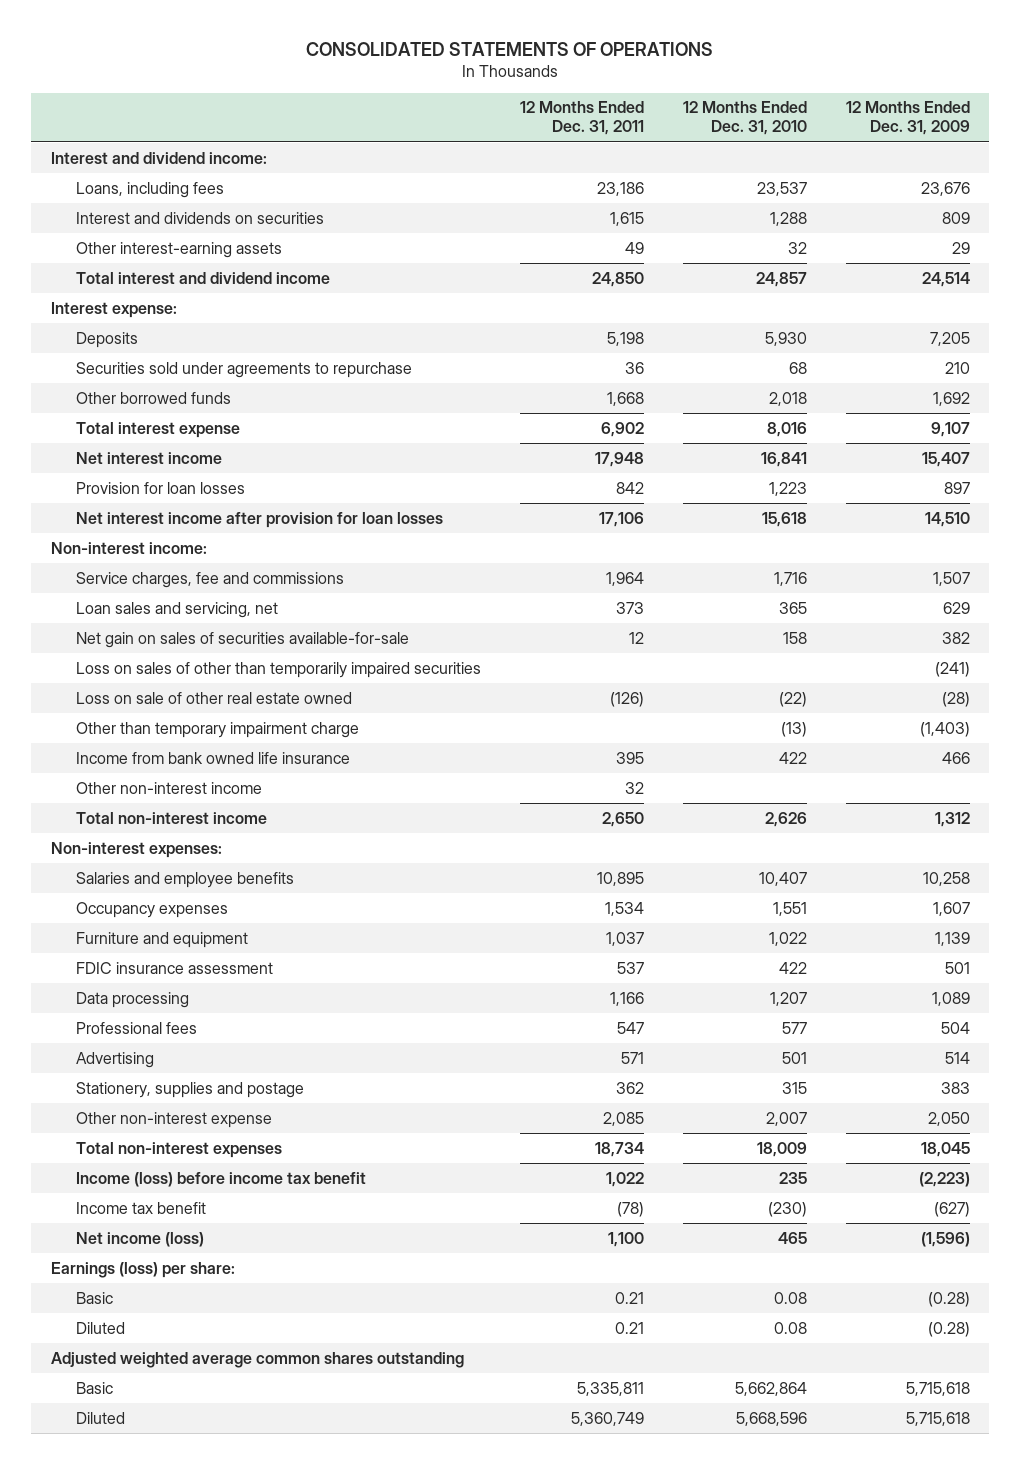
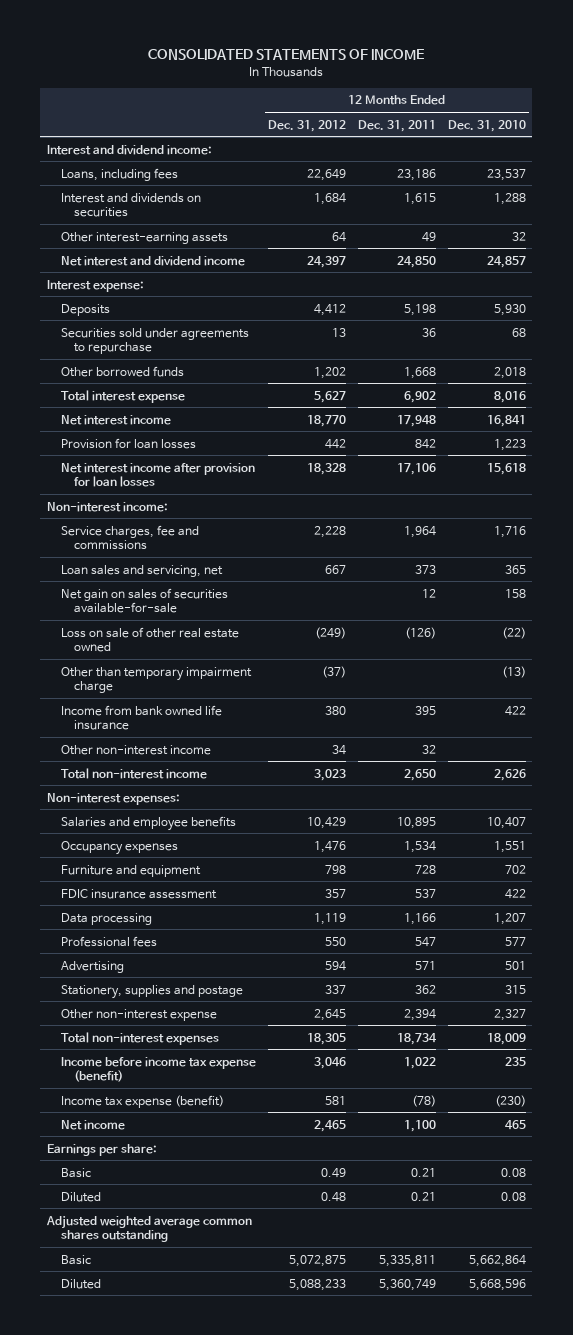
- CONSOLIDATED STATEMENTS OF OPERATIONS
+ CONSOLIDATED STATEMENTS OF INCOME
- | 12 Months Ended Dec. 31, 2011 | 12 Months Ended Dec. 31, 2010 | 12 Months Ended Dec. 31, 2009
+ | 12 Months Ended Dec. 31, 2012 | 12 Months Ended Dec. 31, 2011 | 12 Months Ended Dec. 31, 2010
- Total interest and dividend income | 24,850 | 24,857 | 24,514
+ Net interest and dividend income | 24,397 | 24,850 | 24,857
- Loss on sales of other than temporarily impaired securities | | | (241)
- Furniture and equipment | 1,037 | 1,022 | 1,139
+ Furniture and equipment | 798 | 728 | 702
- Other non-interest expense | 2,085 | 2,007 | 2,050
+ Other non-interest expense | 2,645 | 2,394 | 2,327
- Income (loss) before income tax benefit | 1,022 | 235 | (2,223)
- Income tax benefit | (78) | (230) | (627)
- Net income (loss) | 1,100 | 465 | (1,596)
- Earnings (loss) per share:
+ Income before income tax expense (benefit) | 3,046 | 1,022 | 235
+ Income tax expense (benefit) | 581 | (78) | (230)
+ Net income | 2,465 | 1,100 | 465
+ Earnings per share:

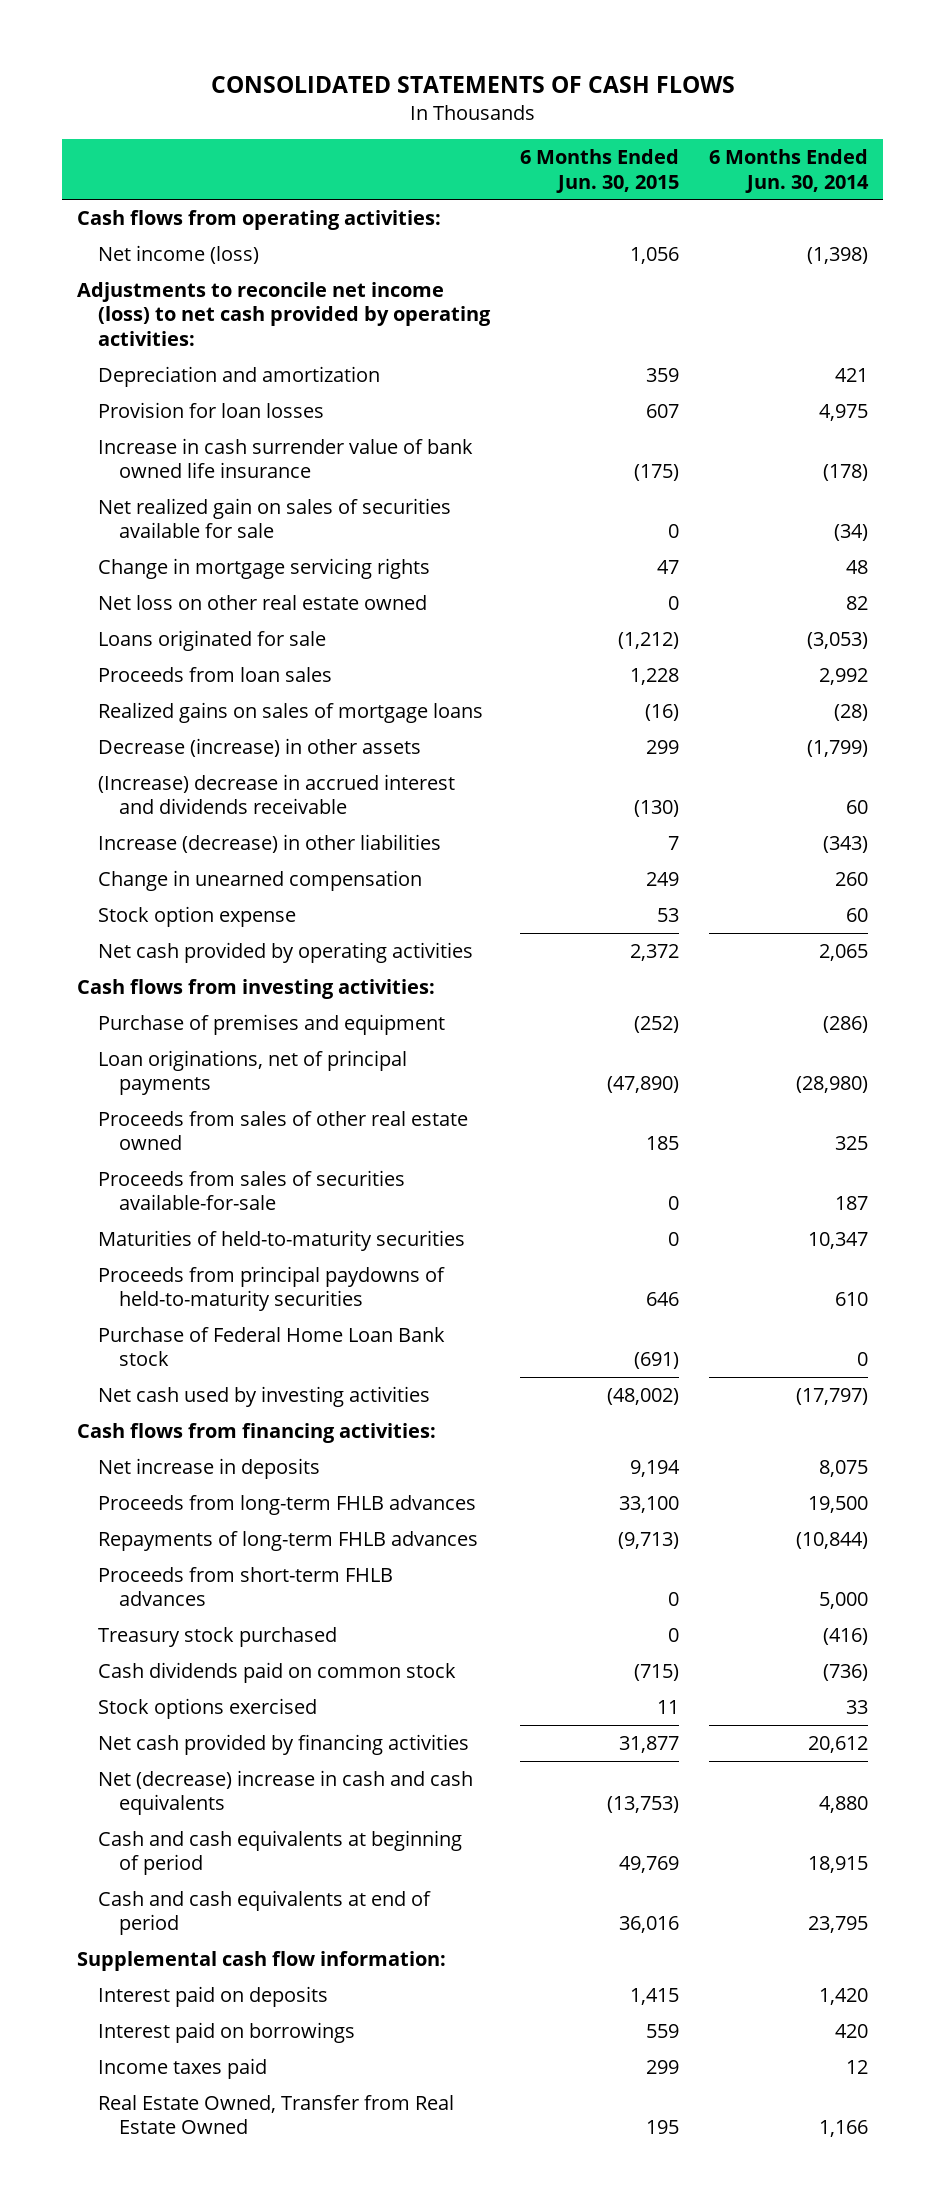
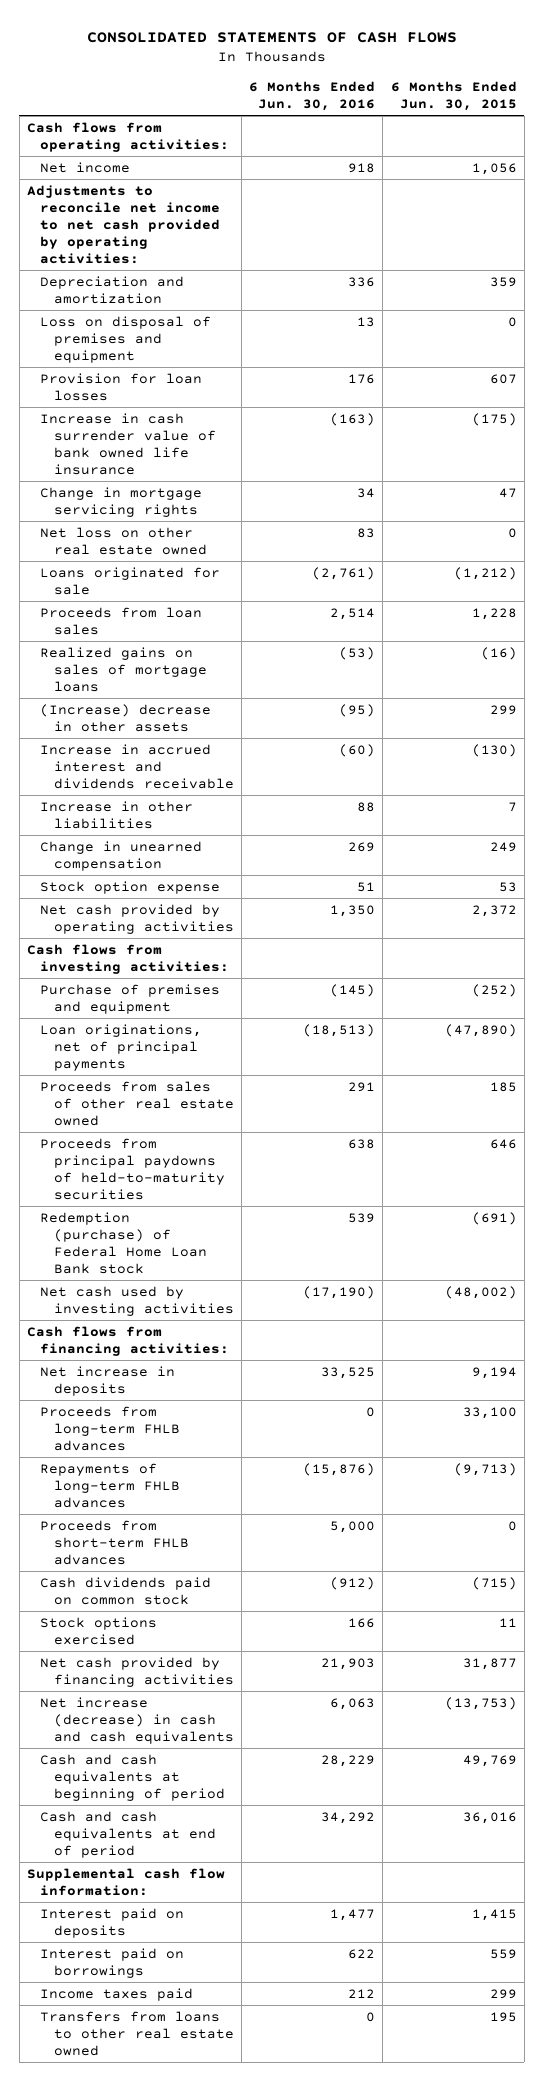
- | 6 Months Ended Jun. 30, 2015 | 6 Months Ended Jun. 30, 2014
+ | 6 Months Ended Jun. 30, 2016 | 6 Months Ended Jun. 30, 2015
- Net income (loss) | 1,056 | (1,398)
- Adjustments to reconcile net income (loss) to net cash provided by operating activities:
+ Net income | 918 | 1,056
+ Adjustments to reconcile net income to net cash provided by operating activities:
+ Loss on disposal of premises and equipment | 13 | 0
- Net realized gain on sales of securities available for sale | 0 | (34)
- Decrease (increase) in other assets | 299 | (1,799)
- (Increase) decrease in accrued interest and dividends receivable | (130) | 60
- Increase (decrease) in other liabilities | 7 | (343)
+ (Increase) decrease in other assets | (95) | 299
+ Increase in accrued interest and dividends receivable | (60) | (130)
+ Increase in other liabilities | 88 | 7
- Proceeds from sales of securities available-for-sale | 0 | 187
- Maturities of held-to-maturity securities | 0 | 10,347
- Purchase of Federal Home Loan Bank stock | (691) | 0
+ Redemption (purchase) of Federal Home Loan Bank stock | 539 | (691)
- Treasury stock purchased | 0 | (416)
- Net (decrease) increase in cash and cash equivalents | (13,753) | 4,880
+ Net increase (decrease) in cash and cash equivalents | 6,063 | (13,753)
- Real Estate Owned, Transfer from Real Estate Owned | 195 | 1,166
+ Transfers from loans to other real estate owned | 0 | 195

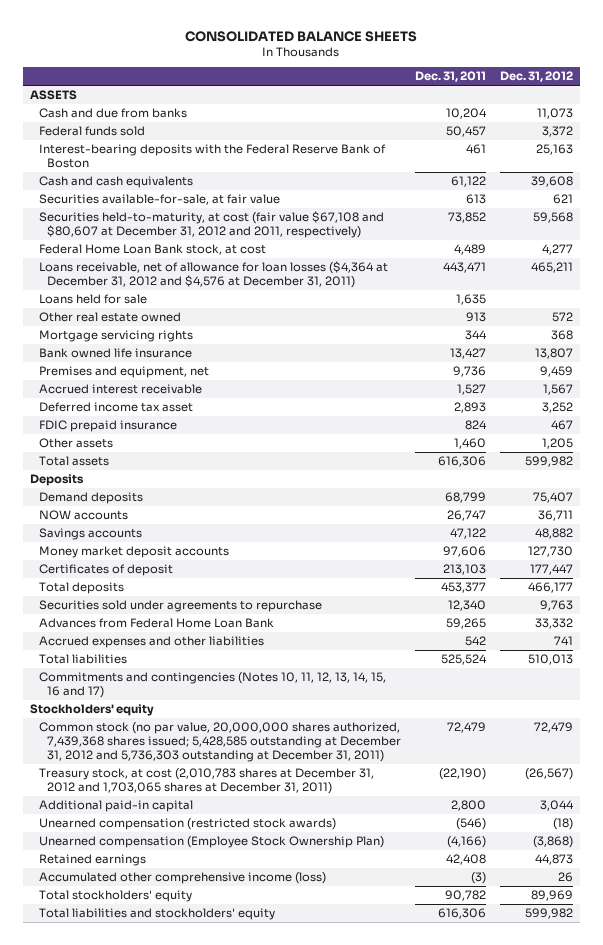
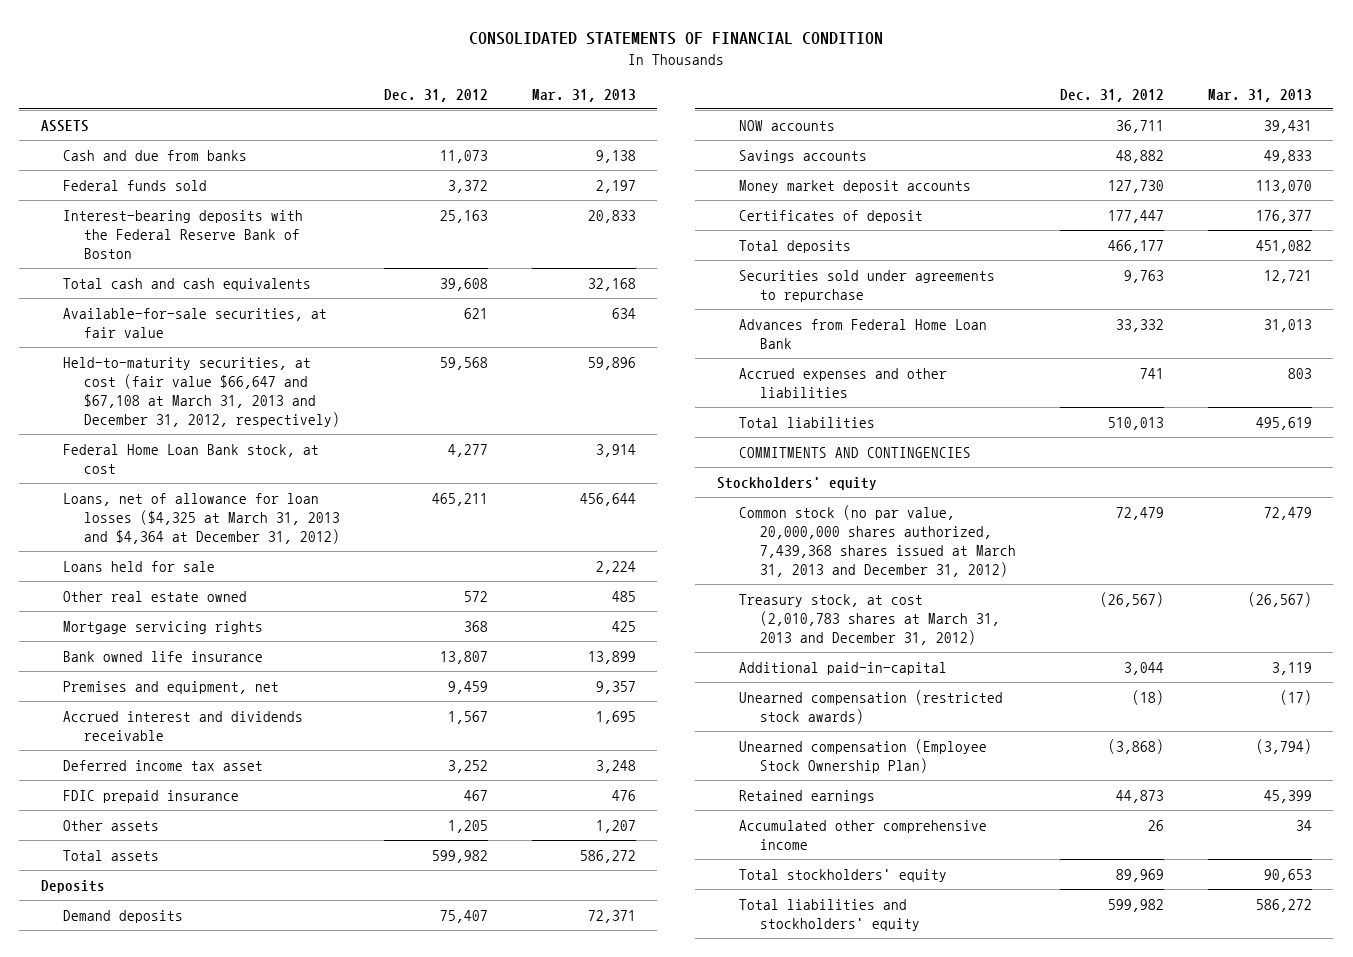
- CONSOLIDATED BALANCE SHEETS
+ CONSOLIDATED STATEMENTS OF FINANCIAL CONDITION
- | Dec. 31, 2011 | Dec. 31, 2012
+ | Dec. 31, 2012 | Mar. 31, 2013
- Cash and cash equivalents | 61,122 | 39,608
- Securities available-for-sale, at fair value | 613 | 621
- Securities held-to-maturity, at cost (fair value $67,108 and $80,607 at December 31, 2012 and 2011, respectively) | 73,852 | 59,568
+ Total cash and cash equivalents | 39,608 | 32,168
+ Available-for-sale securities, at fair value | 621 | 634
+ Held-to-maturity securities, at cost (fair value $66,647 and $67,108 at March 31, 2013 and December 31, 2012, respectively) | 59,568 | 59,896
- Loans receivable, net of allowance for loan losses ($4,364 at December 31, 2012 and $4,576 at December 31, 2011) | 443,471 | 465,211
+ Loans, net of allowance for loan losses ($4,325 at March 31, 2013 and $4,364 at December 31, 2012) | 465,211 | 456,644
- Accrued interest receivable | 1,527 | 1,567
+ Accrued interest and dividends receivable | 1,567 | 1,695
- Commitments and contingencies (Notes 10, 11, 12, 13, 14, 15, 16 and 17)
+ COMMITMENTS AND CONTINGENCIES
- Common stock (no par value, 20,000,000 shares authorized, 7,439,368 shares issued; 5,428,585 outstanding at December 31, 2012 and 5,736,303 outstanding at December 31, 2011) | 72,479 | 72,479
- Treasury stock, at cost (2,010,783 shares at December 31, 2012 and 1,703,065 shares at December 31, 2011) | (22,190) | (26,567)
- Additional paid-in capital | 2,800 | 3,044
+ Common stock (no par value, 20,000,000 shares authorized, 7,439,368 shares issued at March 31, 2013 and December 31, 2012) | 72,479 | 72,479
+ Treasury stock, at cost (2,010,783 shares at March 31, 2013 and December 31, 2012) | (26,567) | (26,567)
+ Additional paid-in-capital | 3,044 | 3,119
- Accumulated other comprehensive income (loss) | (3) | 26
+ Accumulated other comprehensive income | 26 | 34

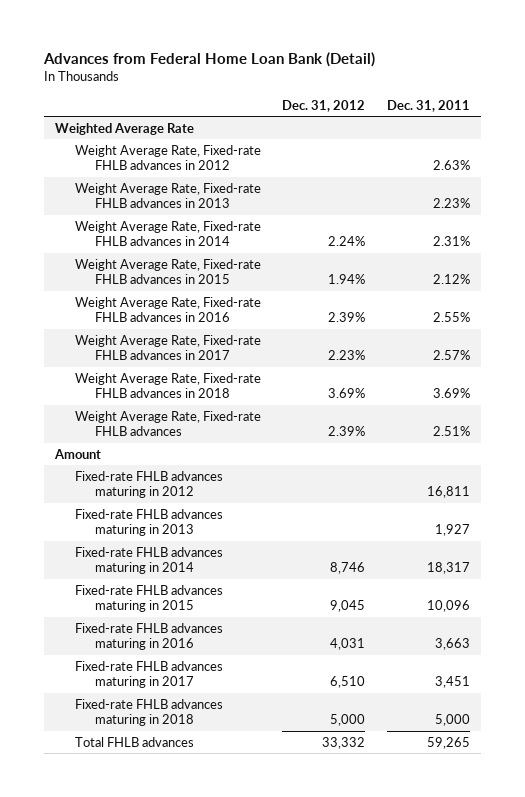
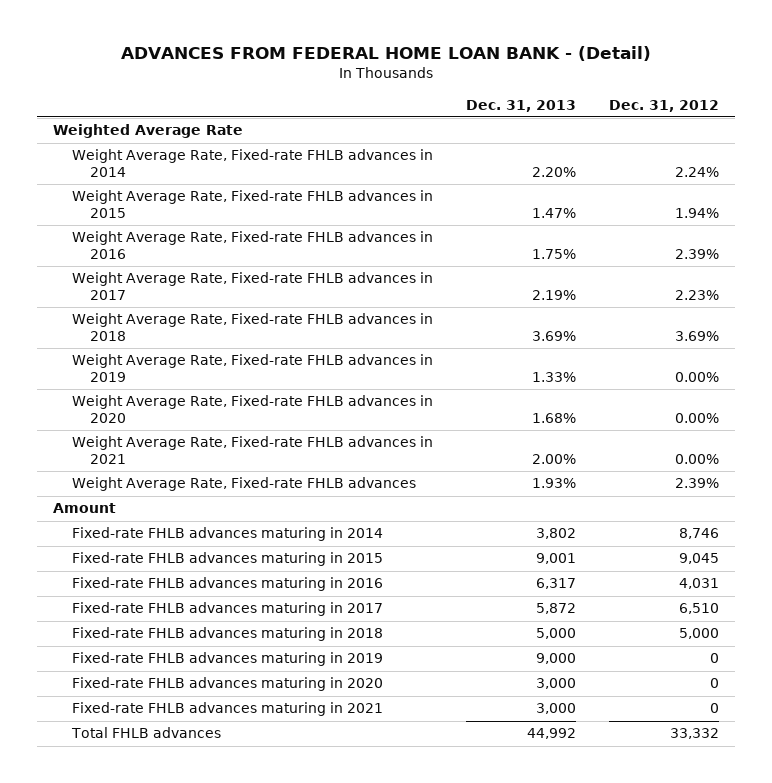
- Advances from Federal Home Loan Bank (Detail)
+ ADVANCES FROM FEDERAL HOME LOAN BANK - (Detail)
- | Dec. 31, 2012 | Dec. 31, 2011
+ | Dec. 31, 2013 | Dec. 31, 2012
- Weight Average Rate, Fixed-rate FHLB advances in 2012 | | 2.63%
- Weight Average Rate, Fixed-rate FHLB advances in 2013 | | 2.23%
+ Weight Average Rate, Fixed-rate FHLB advances in 2019 | 1.33% | 0.00%
+ Weight Average Rate, Fixed-rate FHLB advances in 2020 | 1.68% | 0.00%
+ Weight Average Rate, Fixed-rate FHLB advances in 2021 | 2.00% | 0.00%
- Fixed-rate FHLB advances maturing in 2012 | | 16,811
- Fixed-rate FHLB advances maturing in 2013 | | 1,927
+ Fixed-rate FHLB advances maturing in 2019 | 9,000 | 0
+ Fixed-rate FHLB advances maturing in 2020 | 3,000 | 0
+ Fixed-rate FHLB advances maturing in 2021 | 3,000 | 0

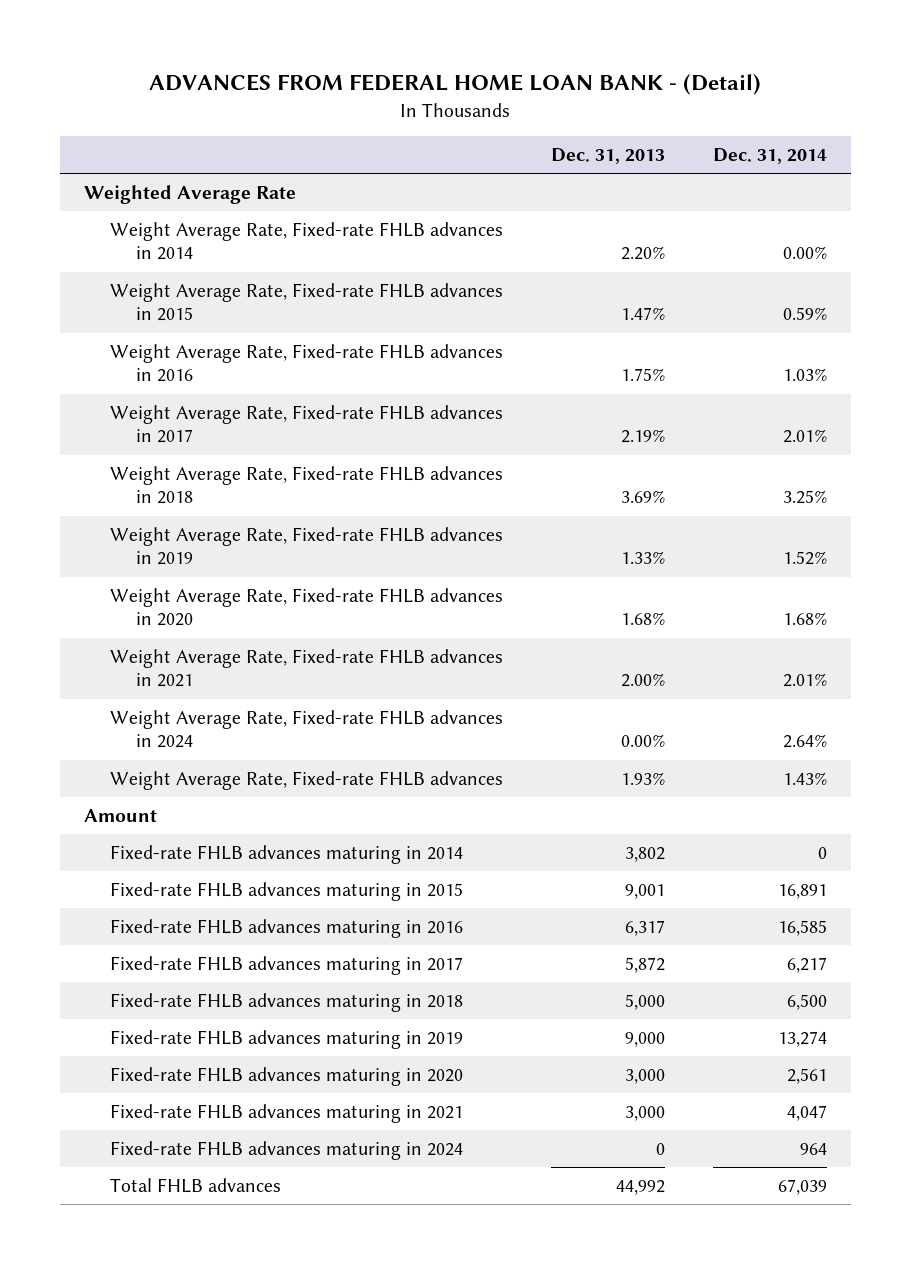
- | Dec. 31, 2013 | Dec. 31, 2012
+ | Dec. 31, 2013 | Dec. 31, 2014
+ Weight Average Rate, Fixed-rate FHLB advances in 2024 | 0.00% | 2.64%
+ Fixed-rate FHLB advances maturing in 2024 | 0 | 964

